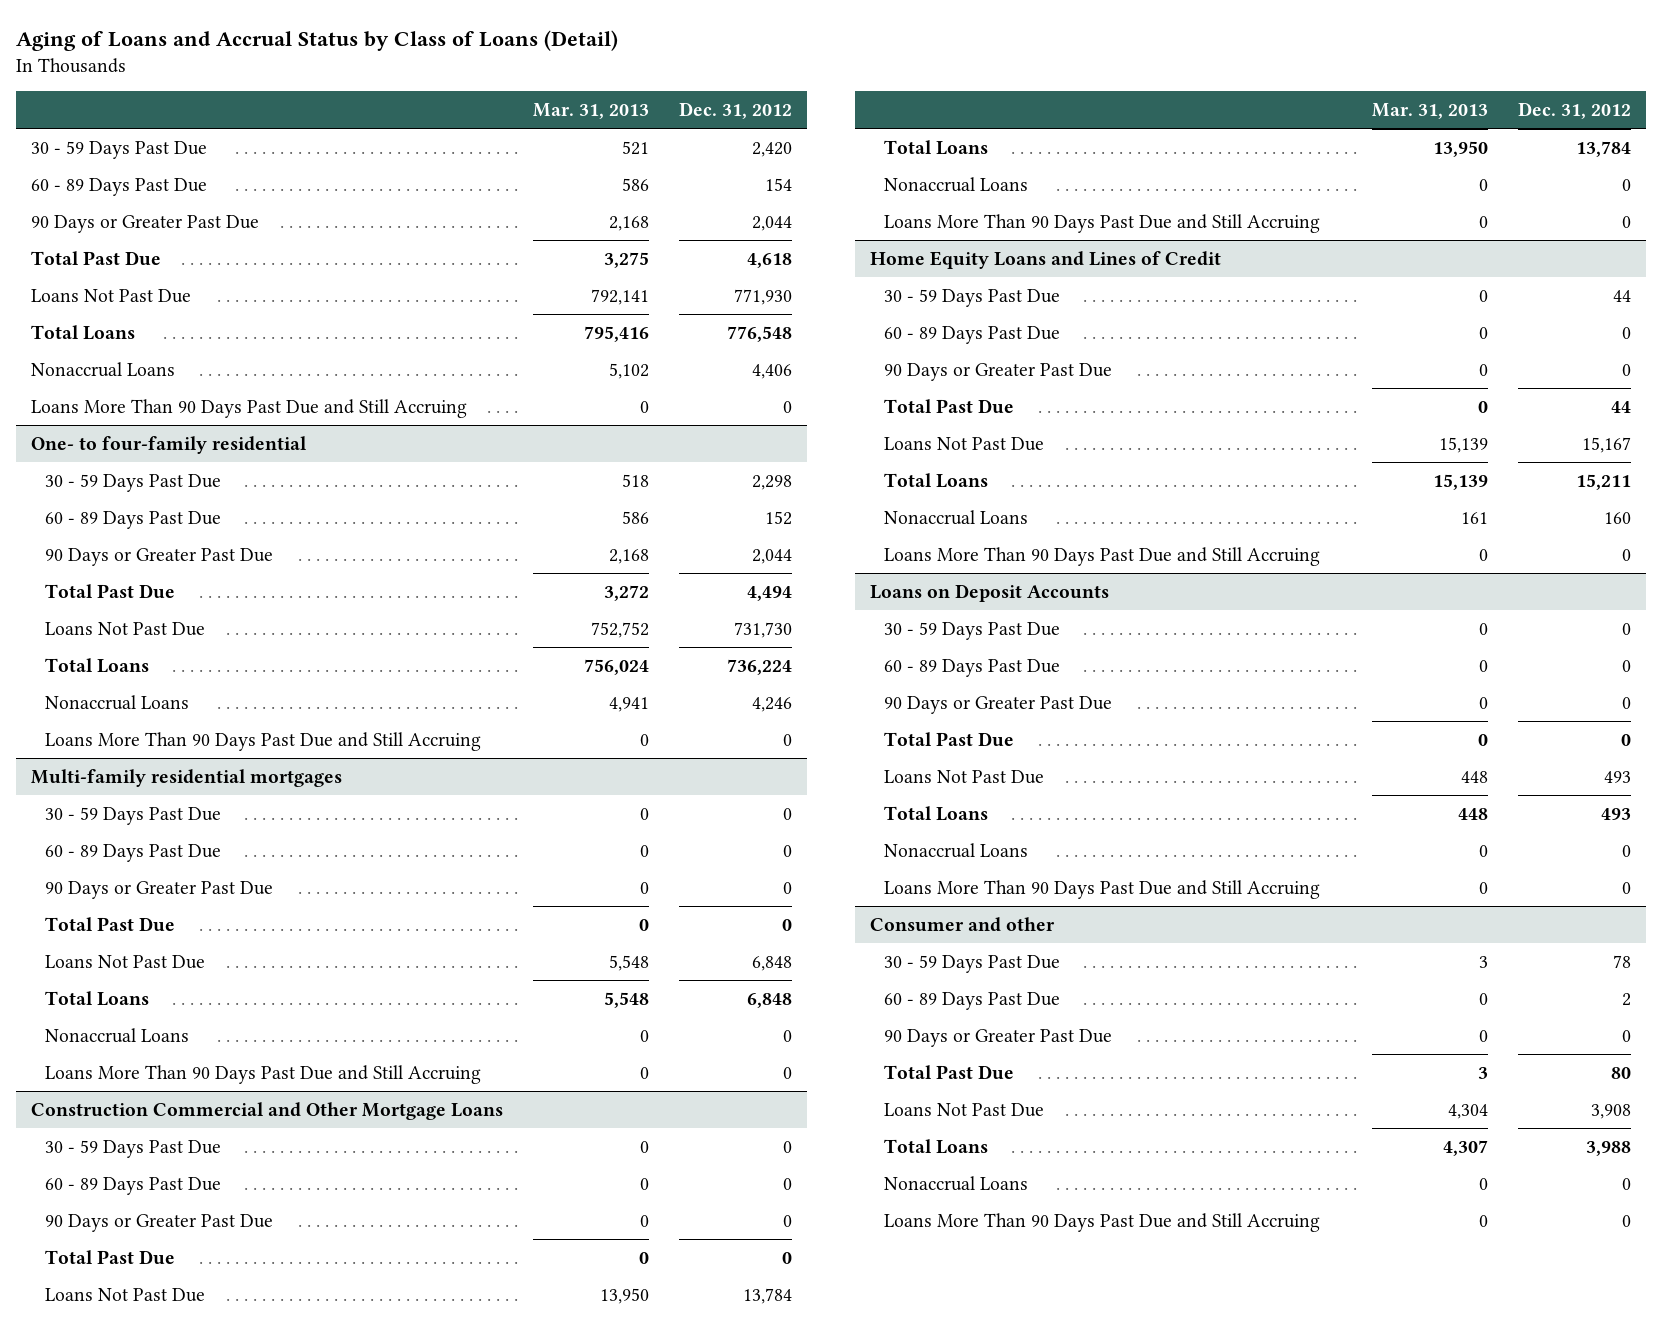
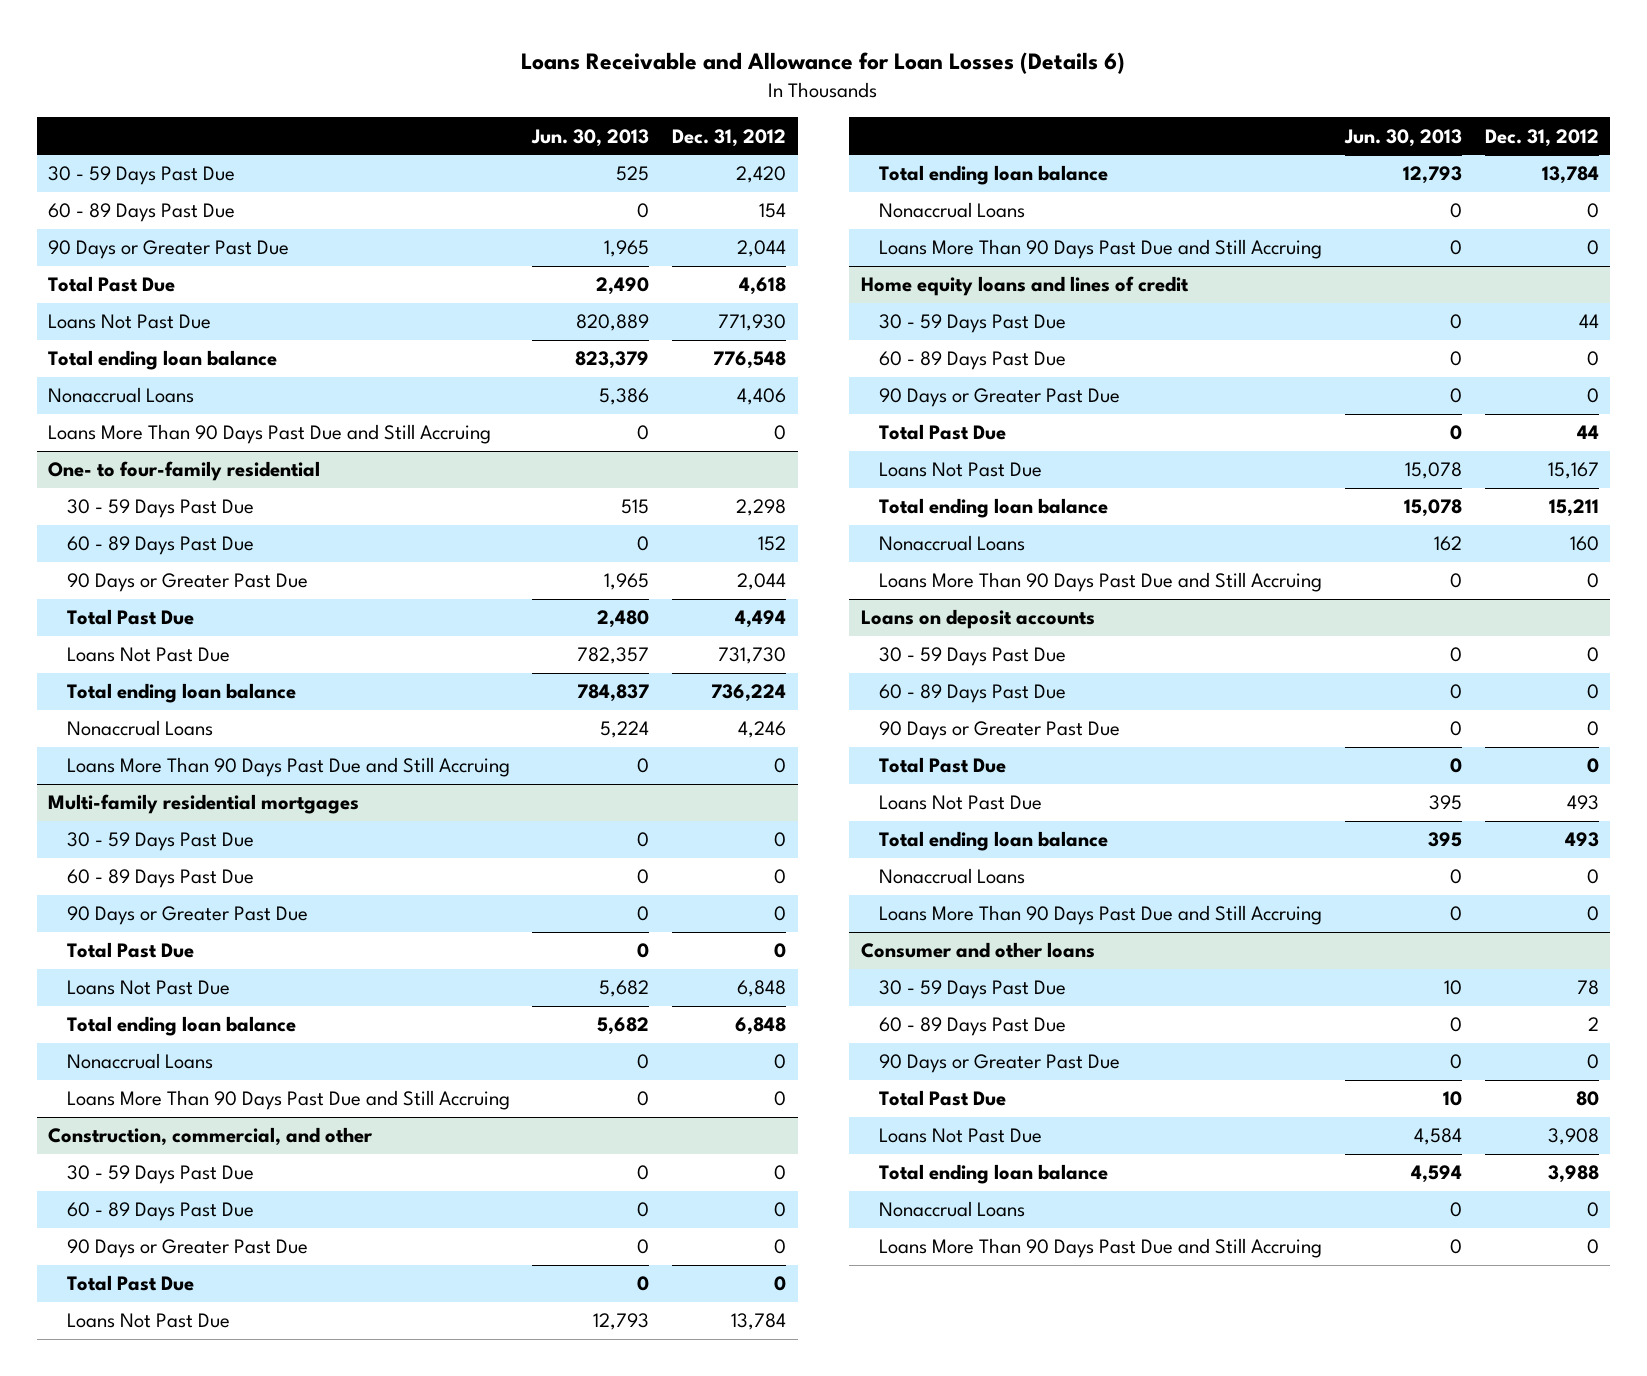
- Aging of Loans and Accrual Status by Class of Loans (Detail)
+ Loans Receivable and Allowance for Loan Losses (Details 6)
- | Mar. 31, 2013 | Dec. 31, 2012
+ | Jun. 30, 2013 | Dec. 31, 2012
- Total Loans | 795,416 | 776,548
+ Total ending loan balance | 823,379 | 776,548
@ One- to four-family residential
- Total Loans | 756,024 | 736,224
+ Total ending loan balance | 784,837 | 736,224
@ Multi-family residential mortgages
- Total Loans | 5,548 | 6,848
+ Total ending loan balance | 5,682 | 6,848
- Construction Commercial and Other Mortgage Loans
+ Construction, commercial, and other
- Total Loans | 13,950 | 13,784
+ Total ending loan balance | 12,793 | 13,784
- Home Equity Loans and Lines of Credit
+ Home equity loans and lines of credit
- Total Loans | 15,139 | 15,211
+ Total ending loan balance | 15,078 | 15,211
- Loans on Deposit Accounts
+ Loans on deposit accounts
- Total Loans | 448 | 493
+ Total ending loan balance | 395 | 493
- Consumer and other
+ Consumer and other loans
- Total Loans | 4,307 | 3,988
+ Total ending loan balance | 4,594 | 3,988

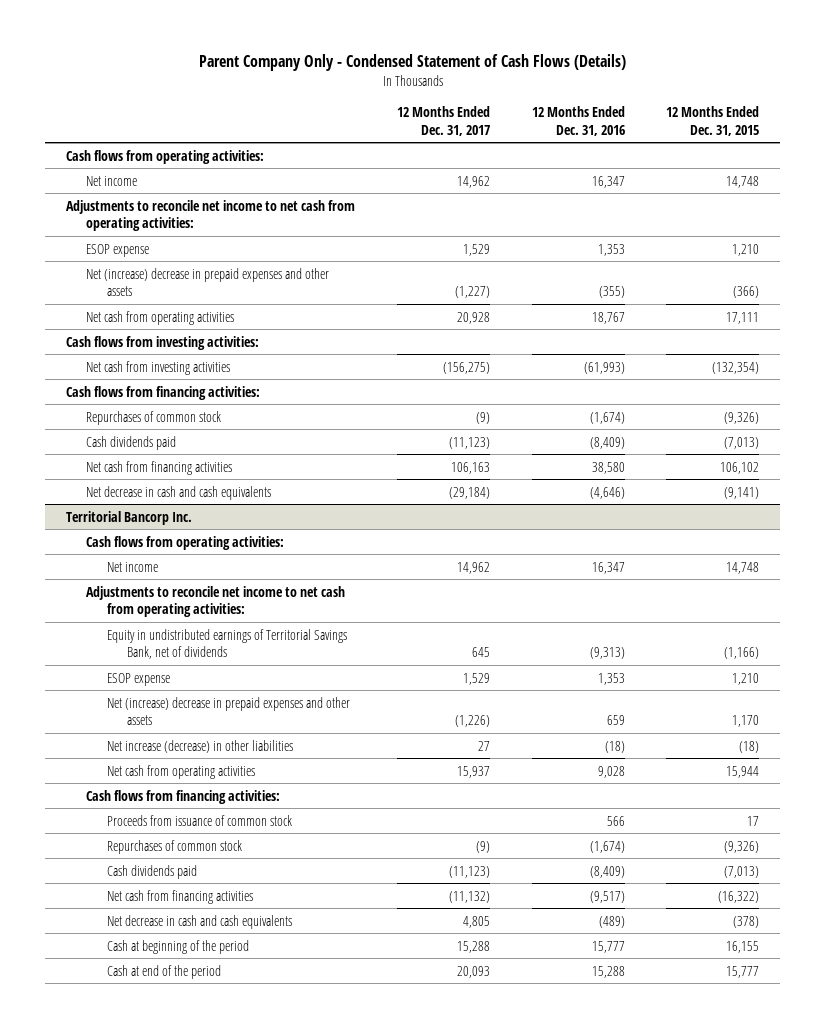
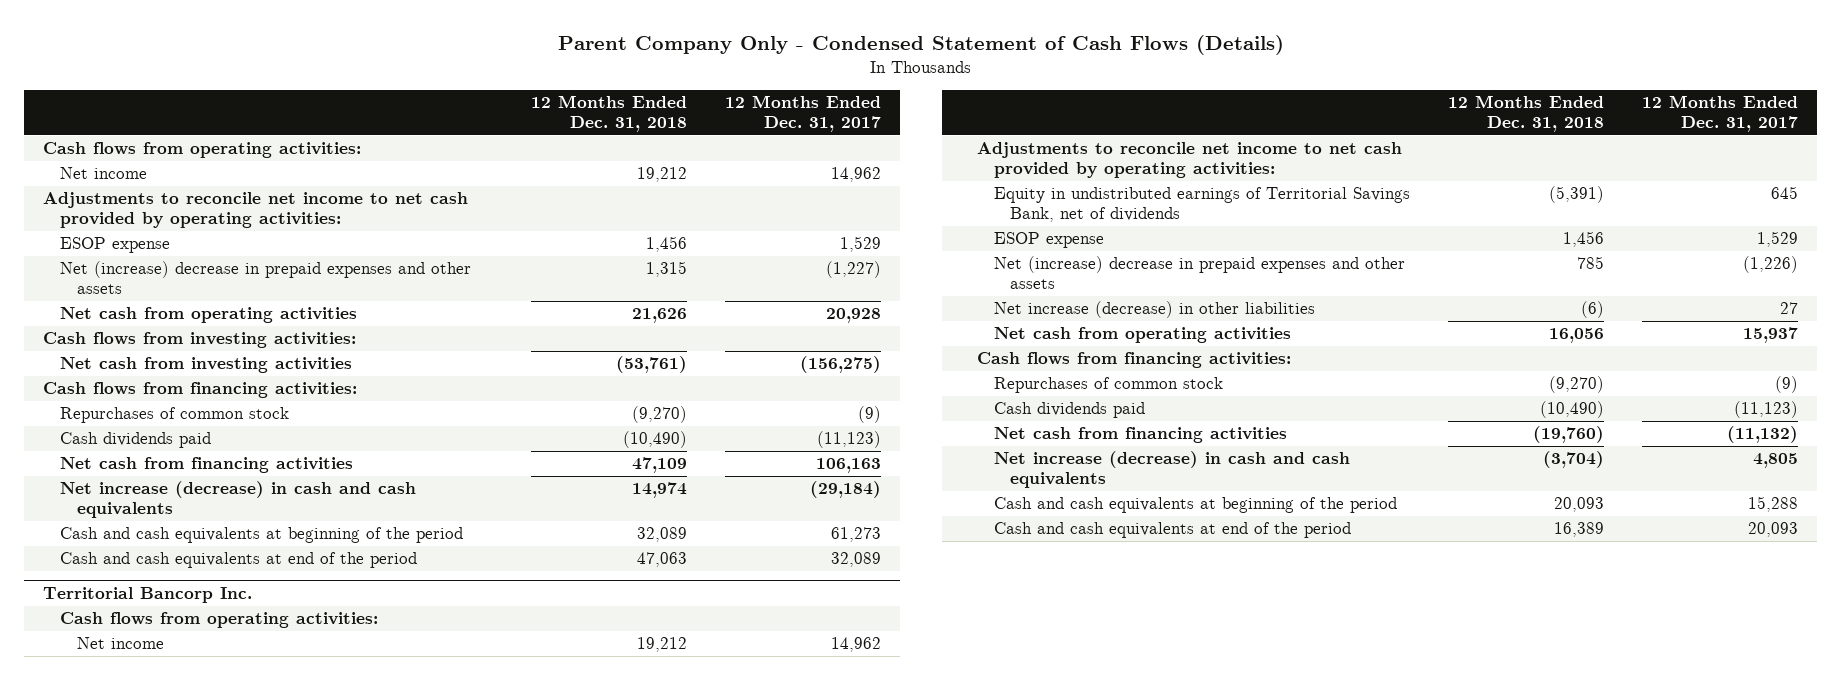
- | 12 Months Ended Dec. 31, 2017 | 12 Months Ended Dec. 31, 2016 | 12 Months Ended Dec. 31, 2015
+ | 12 Months Ended Dec. 31, 2018 | 12 Months Ended Dec. 31, 2017
- Adjustments to reconcile net income to net cash from operating activities:
+ Adjustments to reconcile net income to net cash provided by operating activities:
- Net decrease in cash and cash equivalents | (29,184) | (4,646) | (9,141)
+ Net increase (decrease) in cash and cash equivalents | 14,974 | (29,184)
+ Cash and cash equivalents at beginning of the period | 32,089 | 61,273
+ Cash and cash equivalents at end of the period | 47,063 | 32,089
@ Territorial Bancorp Inc.
- Adjustments to reconcile net income to net cash from operating activities:
+ Adjustments to reconcile net income to net cash provided by operating activities:
- Proceeds from issuance of common stock | | 566 | 17
- Net decrease in cash and cash equivalents | 4,805 | (489) | (378)
- Cash at beginning of the period | 15,288 | 15,777 | 16,155
- Cash at end of the period | 20,093 | 15,288 | 15,777
+ Net increase (decrease) in cash and cash equivalents | (3,704) | 4,805
+ Cash and cash equivalents at beginning of the period | 20,093 | 15,288
+ Cash and cash equivalents at end of the period | 16,389 | 20,093

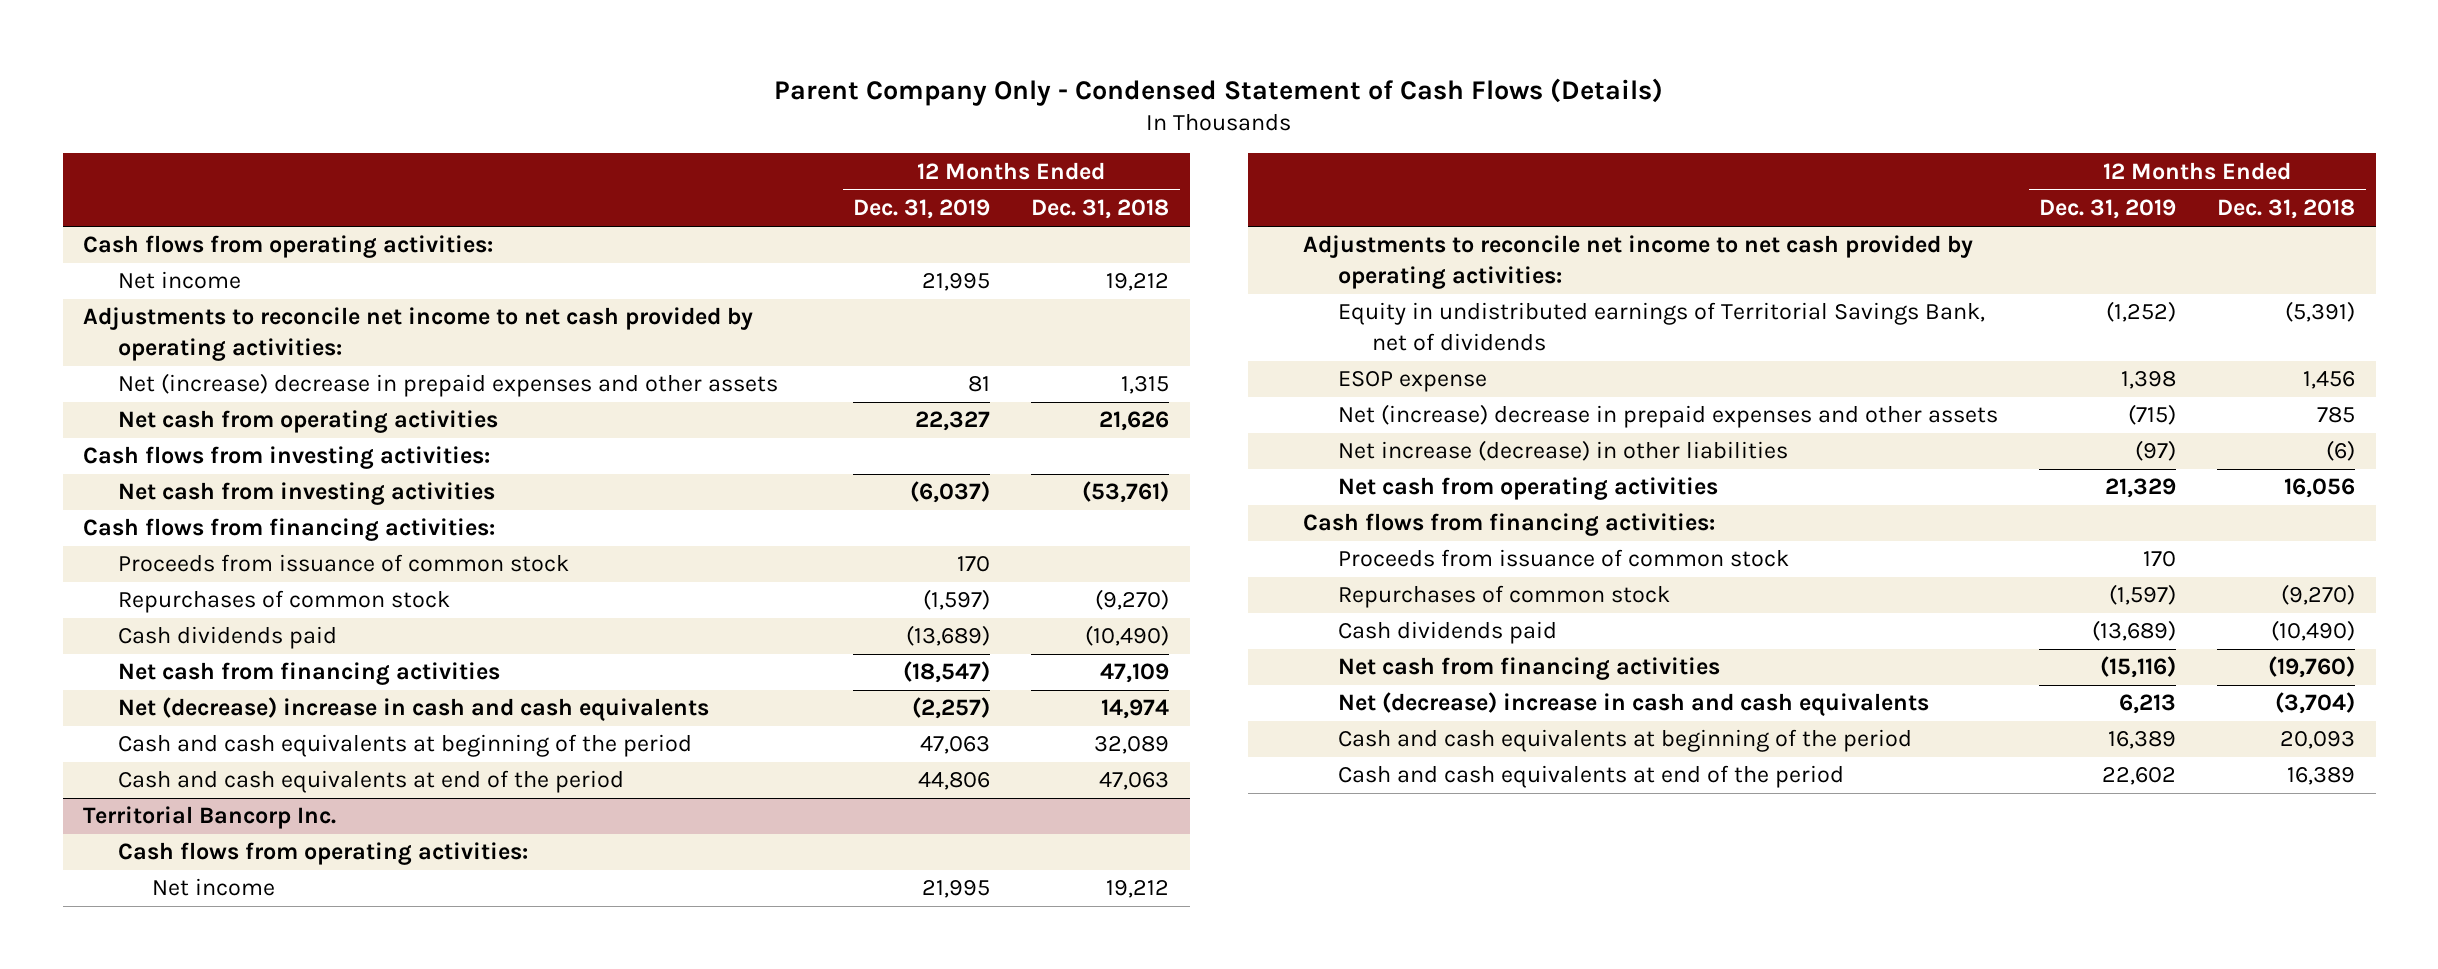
- | 12 Months Ended Dec. 31, 2018 | 12 Months Ended Dec. 31, 2017
+ | 12 Months Ended Dec. 31, 2019 | 12 Months Ended Dec. 31, 2018
- ESOP expense | 1,456 | 1,529
+ Proceeds from issuance of common stock | 170 |
- Net increase (decrease) in cash and cash equivalents | 14,974 | (29,184)
+ Net (decrease) increase in cash and cash equivalents | (2,257) | 14,974
@ Territorial Bancorp Inc.
+ Proceeds from issuance of common stock | 170 |
- Net increase (decrease) in cash and cash equivalents | (3,704) | 4,805
+ Net (decrease) increase in cash and cash equivalents | 6,213 | (3,704)

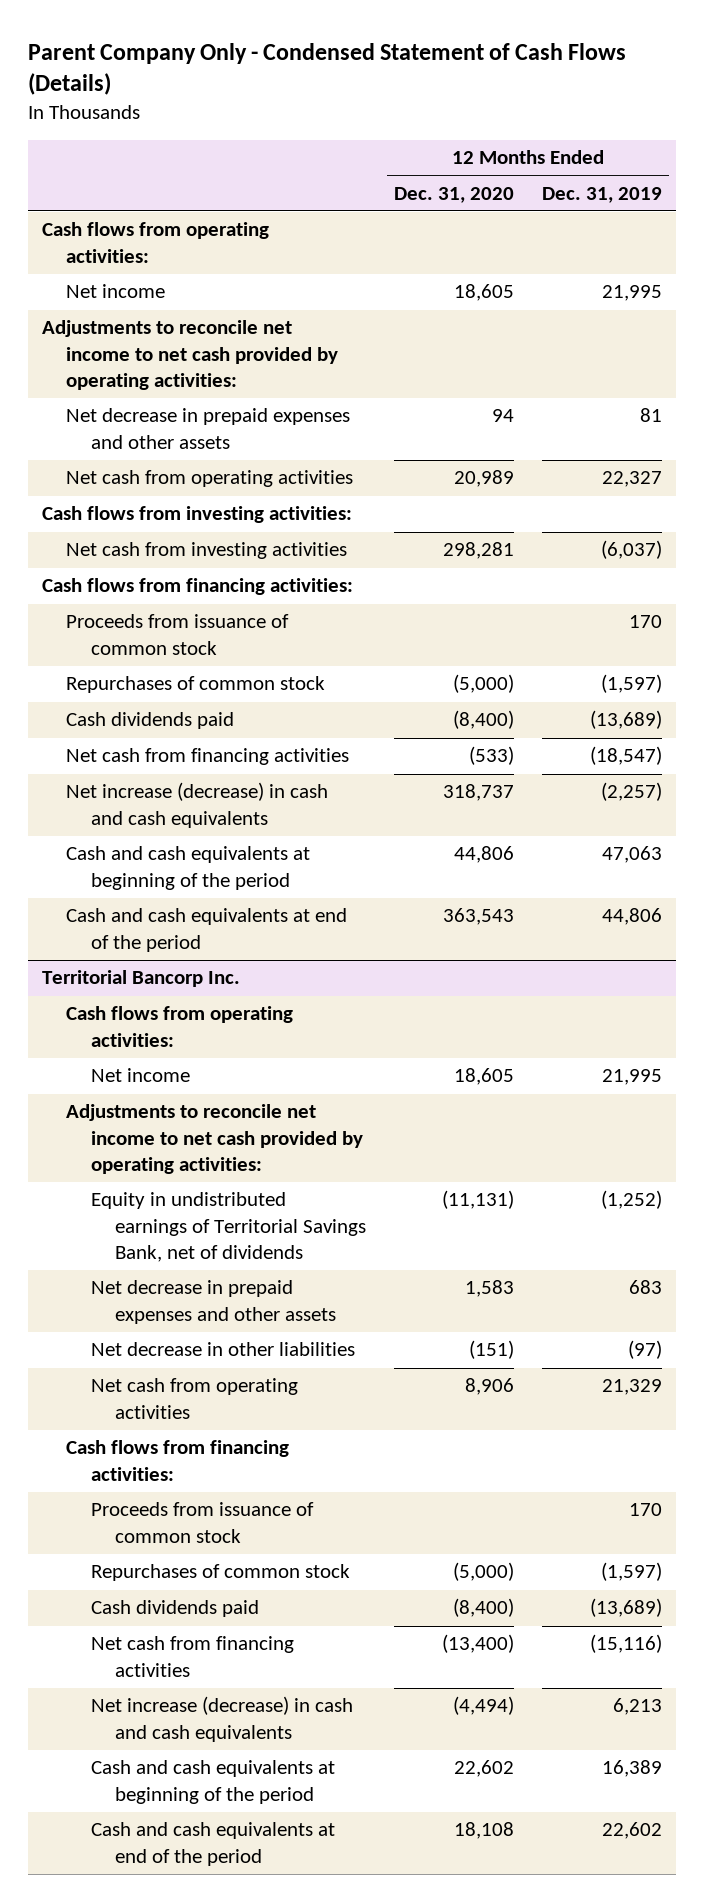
- | 12 Months Ended Dec. 31, 2019 | 12 Months Ended Dec. 31, 2018
+ | 12 Months Ended Dec. 31, 2020 | 12 Months Ended Dec. 31, 2019
- Net (increase) decrease in prepaid expenses and other assets | 81 | 1,315
+ Net decrease in prepaid expenses and other assets | 94 | 81
- Net (decrease) increase in cash and cash equivalents | (2,257) | 14,974
+ Net increase (decrease) in cash and cash equivalents | 318,737 | (2,257)
@ Territorial Bancorp Inc.
- ESOP expense | 1,398 | 1,456
- Net (increase) decrease in prepaid expenses and other assets | (715) | 785
- Net increase (decrease) in other liabilities | (97) | (6)
+ Net decrease in prepaid expenses and other assets | 1,583 | 683
+ Net decrease in other liabilities | (151) | (97)
- Net (decrease) increase in cash and cash equivalents | 6,213 | (3,704)
+ Net increase (decrease) in cash and cash equivalents | (4,494) | 6,213

